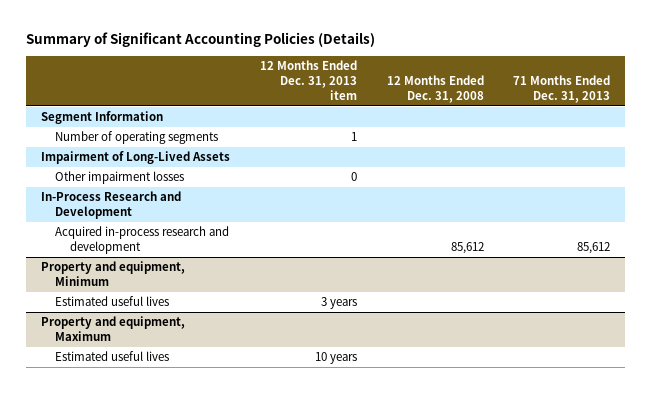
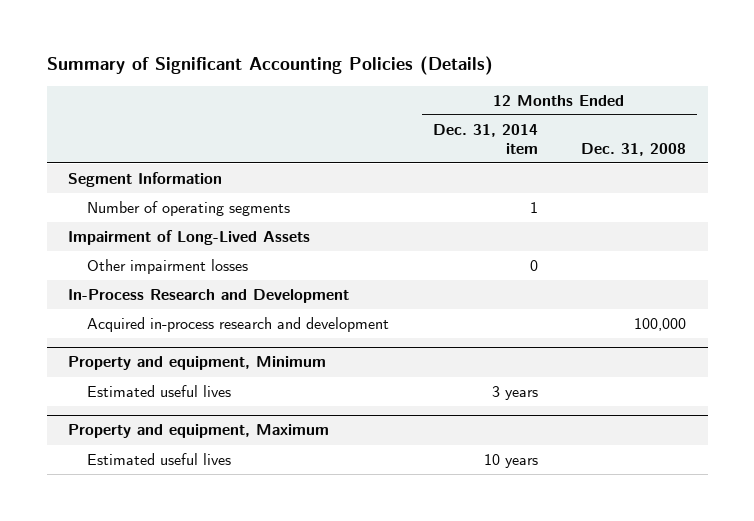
- | 12 Months Ended Dec. 31, 2013 item | 12 Months Ended Dec. 31, 2008 | 71 Months Ended Dec. 31, 2013
+ | 12 Months Ended Dec. 31, 2014 item | 12 Months Ended Dec. 31, 2008
- Acquired in-process research and development | | 85,612 | 85,612
+ Acquired in-process research and development | | 100,000

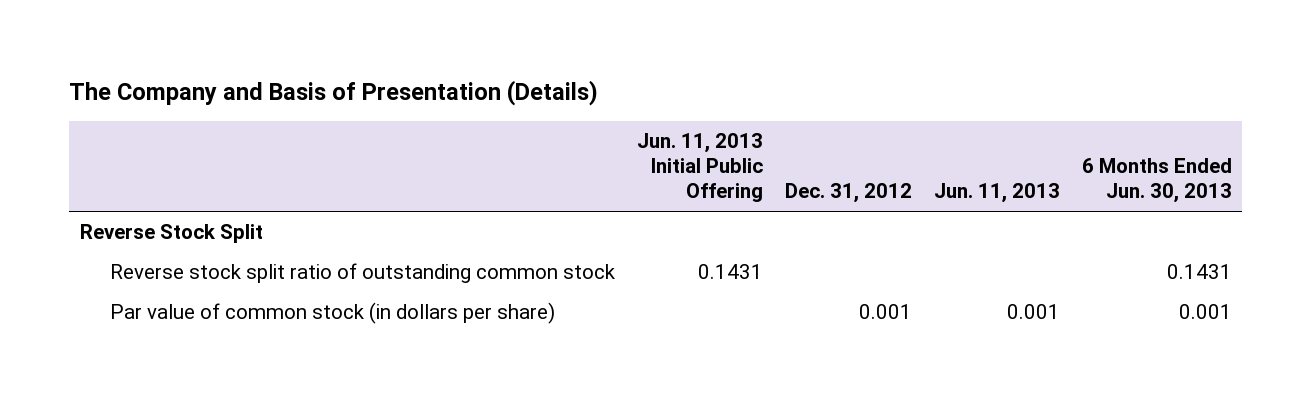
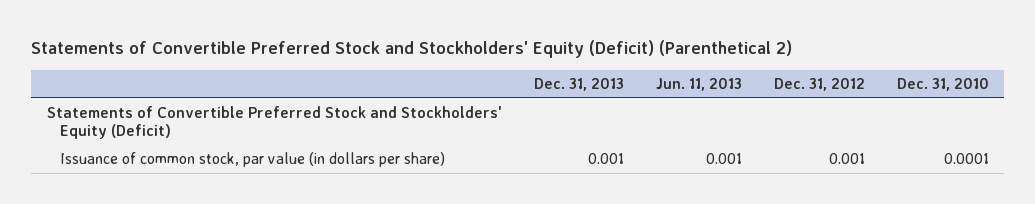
- The Company and Basis of Presentation (Details)
+ Statements of Convertible Preferred Stock and Stockholders' Equity (Deficit) (Parenthetical 2)
- | Jun. 11, 2013 Initial Public Offering | Dec. 31, 2012 | Jun. 11, 2013 | 6 Months Ended Jun. 30, 2013
+ | Dec. 31, 2013 | Jun. 11, 2013 | Dec. 31, 2012 | Dec. 31, 2010
- Reverse Stock Split
- Reverse stock split ratio of outstanding common stock | 0.1431 | | | 0.1431
- Par value of common stock (in dollars per share) | | 0.001 | 0.001 | 0.001
+ Statements of Convertible Preferred Stock and Stockholders' Equity (Deficit)
+ Issuance of common stock, par value (in dollars per share) | 0.001 | 0.001 | 0.001 | 0.0001

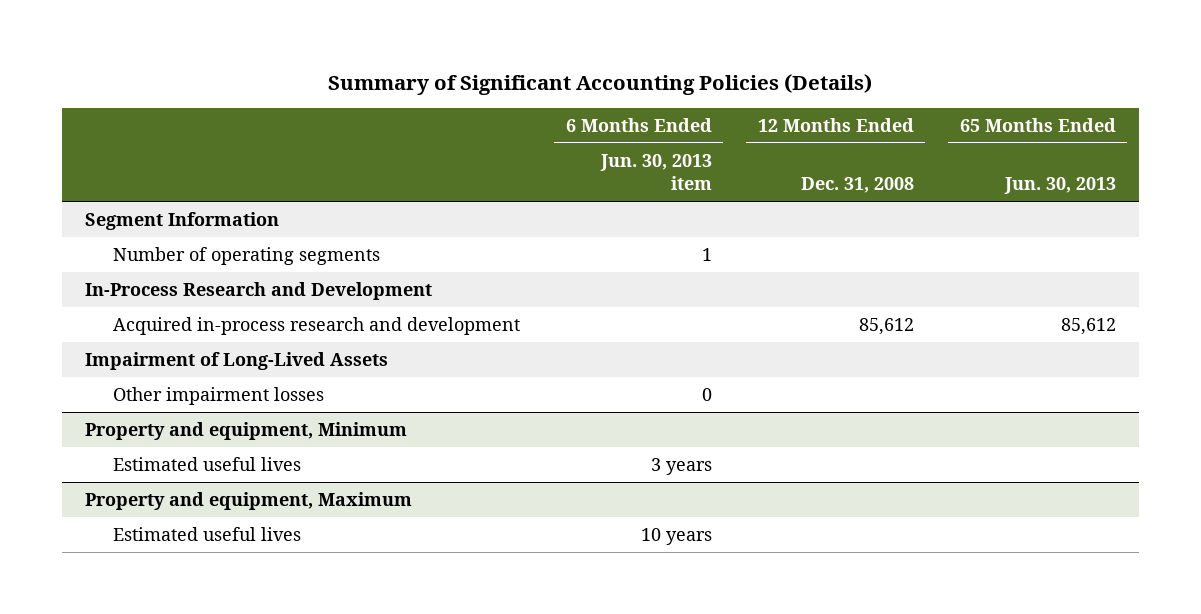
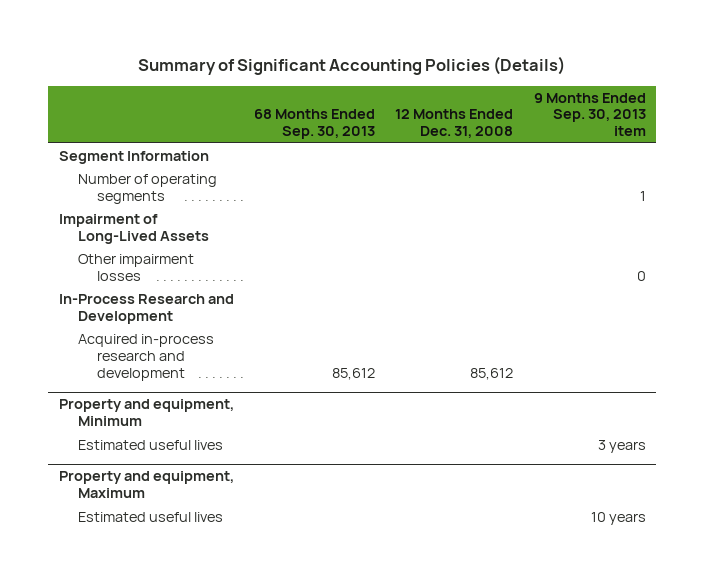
- | 6 Months Ended Jun. 30, 2013 item | 12 Months Ended Dec. 31, 2008 | 65 Months Ended Jun. 30, 2013
+ | 68 Months Ended Sep. 30, 2013 | 12 Months Ended Dec. 31, 2008 | 9 Months Ended Sep. 30, 2013 item
moved down: In-Process Research and Development
moved down: Acquired in-process research and development | 85,612 | 85,612 |

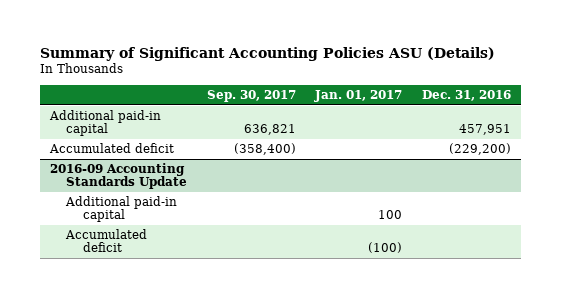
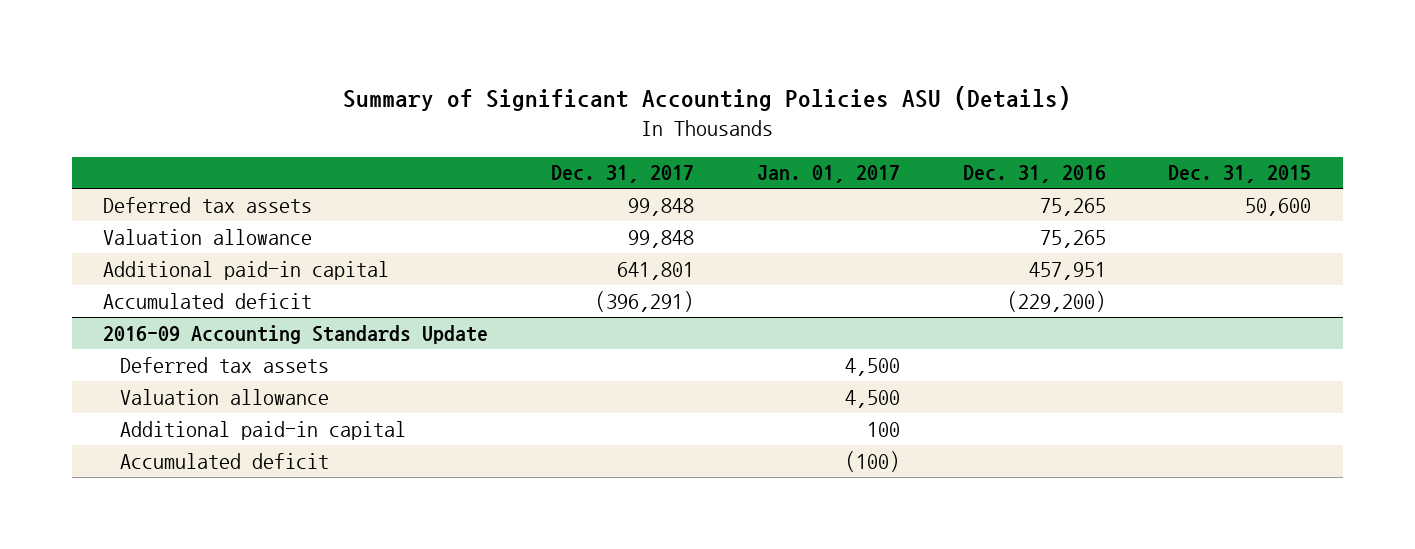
- | Sep. 30, 2017 | Jan. 01, 2017 | Dec. 31, 2016
+ | Dec. 31, 2017 | Jan. 01, 2017 | Dec. 31, 2016 | Dec. 31, 2015
+ Deferred tax assets | 99,848 | | 75,265 | 50,600
+ Valuation allowance | 99,848 | | 75,265 |
@ 2016-09 Accounting Standards Update
+ Deferred tax assets | | 4,500 | |
+ Valuation allowance | | 4,500 | |

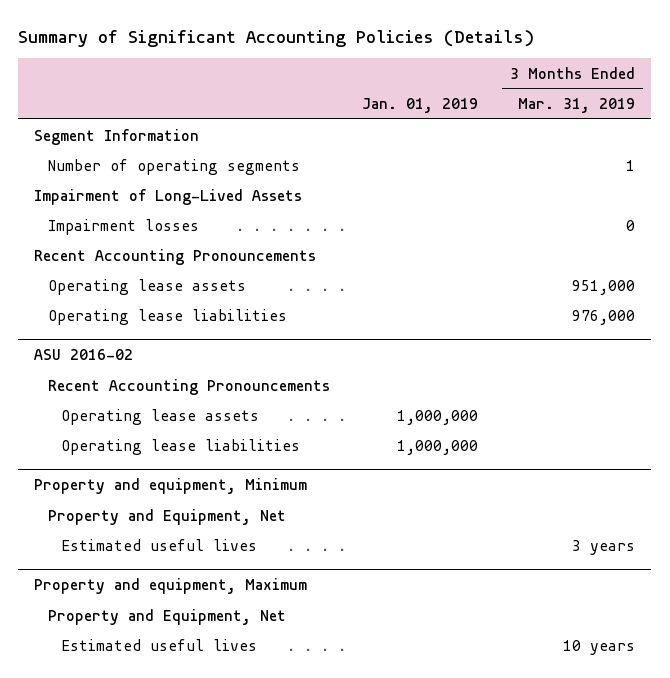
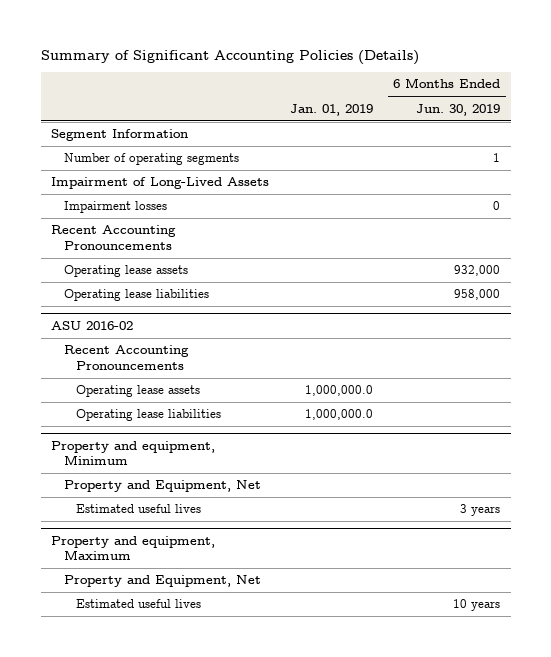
- | Jan. 01, 2019 | 3 Months Ended Mar. 31, 2019
+ | Jan. 01, 2019 | 6 Months Ended Jun. 30, 2019
@ ASU 2016-02
- Operating lease assets | 1,000,000 |
- Operating lease liabilities | 1,000,000 |
+ Operating lease assets | 1,000,000.0 |
+ Operating lease liabilities | 1,000,000.0 |

